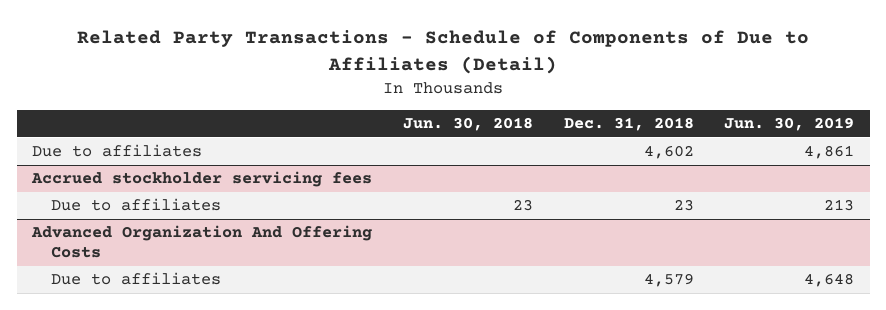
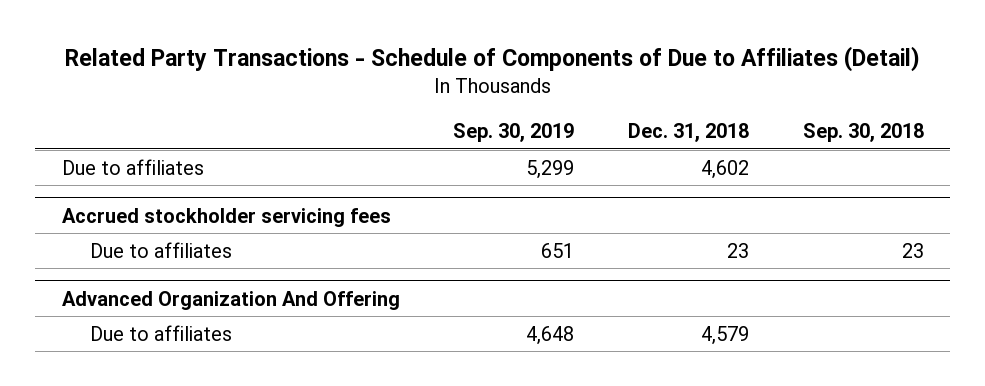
- | Jun. 30, 2018 | Dec. 31, 2018 | Jun. 30, 2019
+ | Sep. 30, 2019 | Dec. 31, 2018 | Sep. 30, 2018
- Advanced Organization And Offering Costs
+ Advanced Organization And Offering

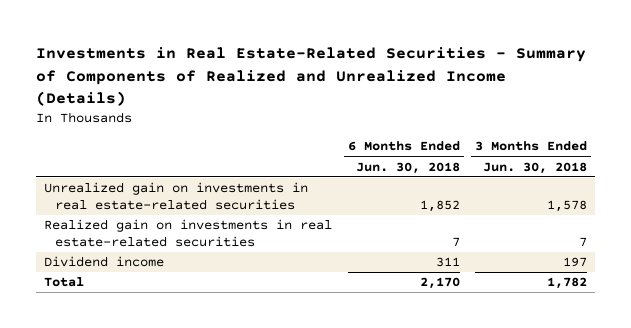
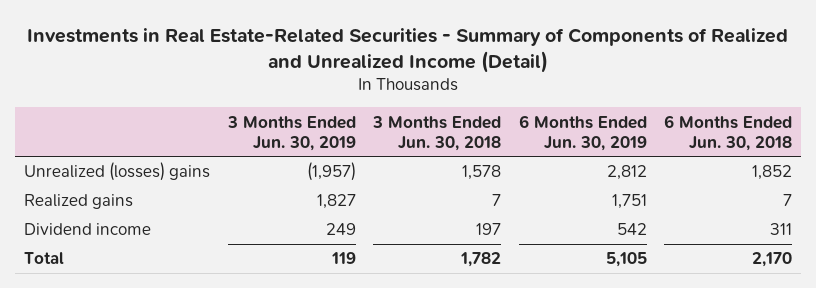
- Investments in Real Estate-Related Securities - Summary of Components of Realized and Unrealized Income (Details)
+ Investments in Real Estate-Related Securities - Summary of Components of Realized and Unrealized Income (Detail)
- | 6 Months Ended Jun. 30, 2018 | 3 Months Ended Jun. 30, 2018
+ | 3 Months Ended Jun. 30, 2019 | 3 Months Ended Jun. 30, 2018 | 6 Months Ended Jun. 30, 2019 | 6 Months Ended Jun. 30, 2018
- Unrealized gain on investments in real estate-related securities | 1,852 | 1,578
- Realized gain on investments in real estate-related securities | 7 | 7
+ Unrealized (losses) gains | (1,957) | 1,578 | 2,812 | 1,852
+ Realized gains | 1,827 | 7 | 1,751 | 7

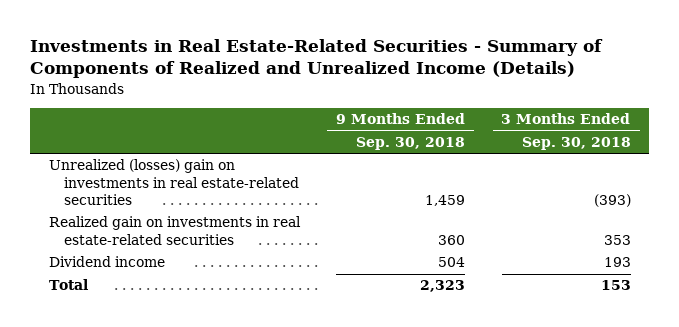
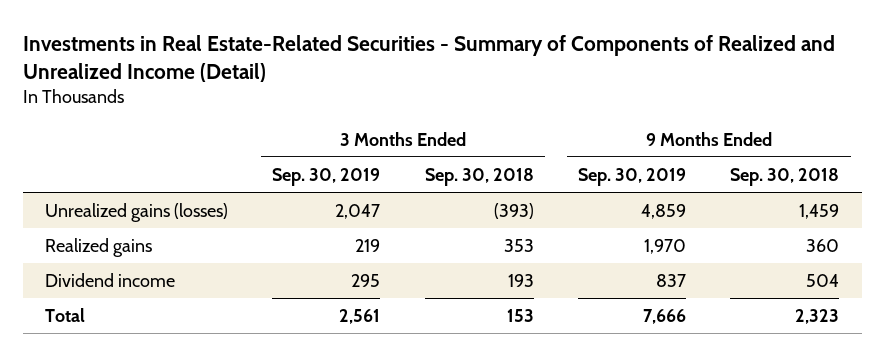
- Investments in Real Estate-Related Securities - Summary of Components of Realized and Unrealized Income (Details)
+ Investments in Real Estate-Related Securities - Summary of Components of Realized and Unrealized Income (Detail)
- | 9 Months Ended Sep. 30, 2018 | 3 Months Ended Sep. 30, 2018
+ | 3 Months Ended Sep. 30, 2019 | 3 Months Ended Sep. 30, 2018 | 9 Months Ended Sep. 30, 2019 | 9 Months Ended Sep. 30, 2018
- Unrealized (losses) gain on investments in real estate-related securities | 1,459 | (393)
- Realized gain on investments in real estate-related securities | 360 | 353
+ Unrealized gains (losses) | 2,047 | (393) | 4,859 | 1,459
+ Realized gains | 219 | 353 | 1,970 | 360

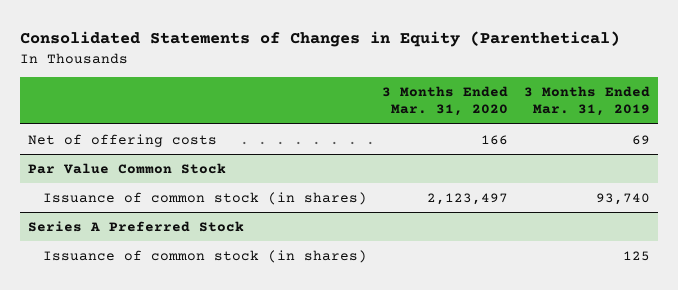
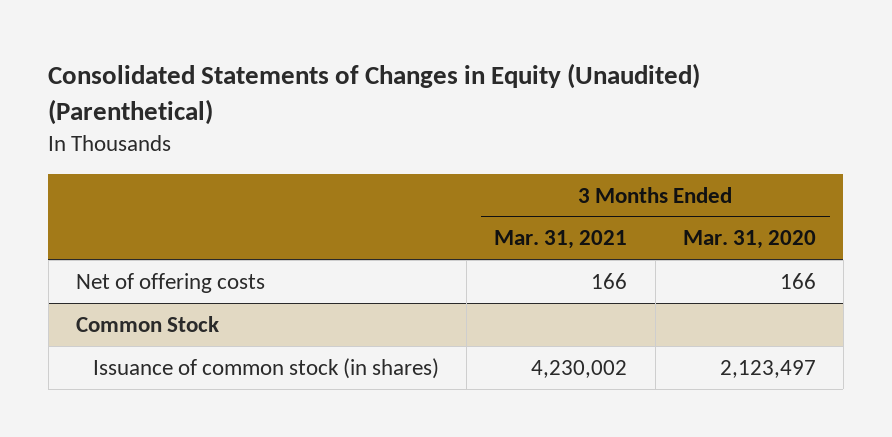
- Consolidated Statements of Changes in Equity (Parenthetical)
+ Consolidated Statements of Changes in Equity (Unaudited) (Parenthetical)
- | 3 Months Ended Mar. 31, 2020 | 3 Months Ended Mar. 31, 2019
+ | 3 Months Ended Mar. 31, 2021 | 3 Months Ended Mar. 31, 2020
- Par Value Common Stock
+ Common Stock
- Series A Preferred Stock
- Issuance of common stock (in shares) | | 125

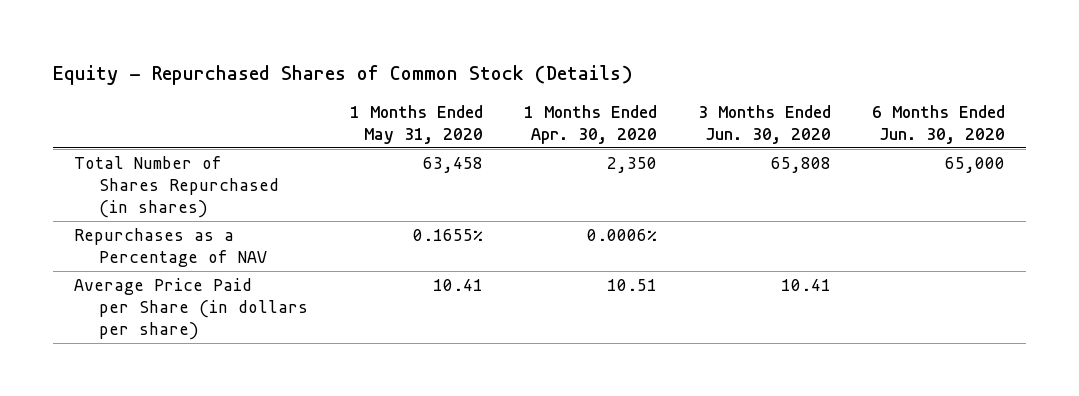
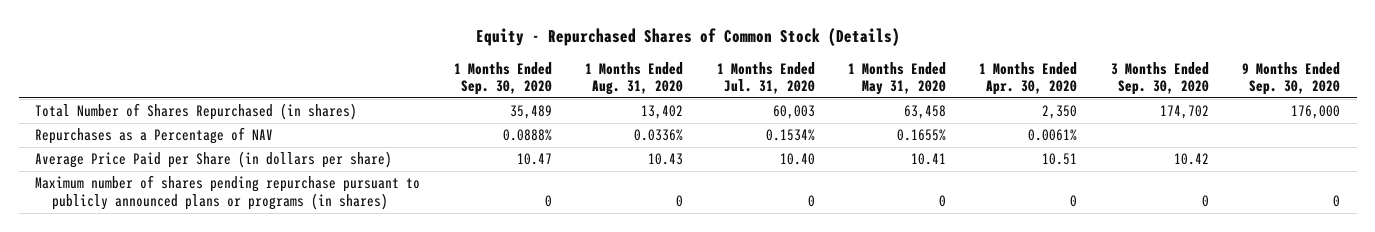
- | 1 Months Ended May 31, 2020 | 1 Months Ended Apr. 30, 2020 | 3 Months Ended Jun. 30, 2020 | 6 Months Ended Jun. 30, 2020
+ | 1 Months Ended Sep. 30, 2020 | 1 Months Ended Aug. 31, 2020 | 1 Months Ended Jul. 31, 2020 | 1 Months Ended May 31, 2020 | 1 Months Ended Apr. 30, 2020 | 3 Months Ended Sep. 30, 2020 | 9 Months Ended Sep. 30, 2020
- Repurchases as a Percentage of NAV | 0.1655% | 0.0006% | |
+ Repurchases as a Percentage of NAV | 0.0888% | 0.0336% | 0.1534% | 0.1655% | 0.0061% | |
+ Maximum number of shares pending repurchase pursuant to publicly announced plans or programs (in shares) | 0 | 0 | 0 | 0 | 0 | 0 | 0

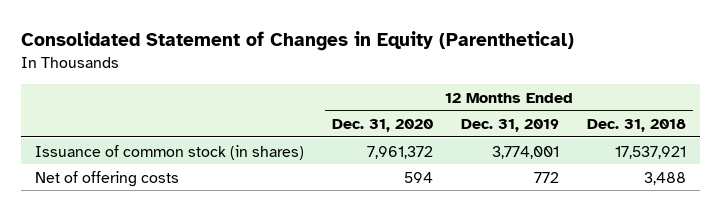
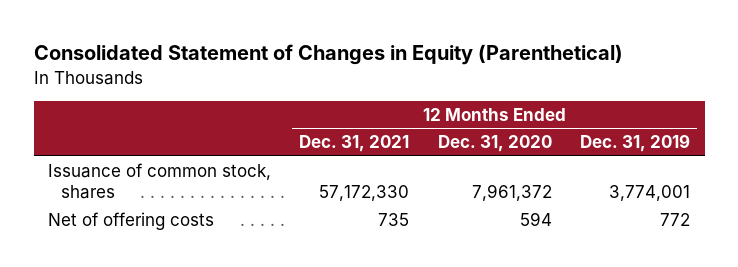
- | 12 Months Ended Dec. 31, 2020 | 12 Months Ended Dec. 31, 2019 | 12 Months Ended Dec. 31, 2018
+ | 12 Months Ended Dec. 31, 2021 | 12 Months Ended Dec. 31, 2020 | 12 Months Ended Dec. 31, 2019
- Issuance of common stock (in shares) | 7,961,372 | 3,774,001 | 17,537,921
+ Issuance of common stock, shares | 57,172,330 | 7,961,372 | 3,774,001

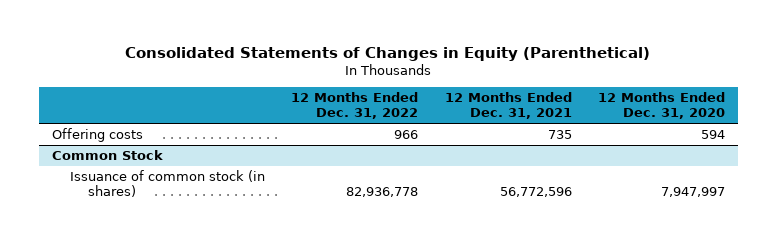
- Consolidated Statement of Changes in Equity (Parenthetical)
+ Consolidated Statements of Changes in Equity (Parenthetical)
- | 12 Months Ended Dec. 31, 2021 | 12 Months Ended Dec. 31, 2020 | 12 Months Ended Dec. 31, 2019
+ | 12 Months Ended Dec. 31, 2022 | 12 Months Ended Dec. 31, 2021 | 12 Months Ended Dec. 31, 2020
- Issuance of common stock, shares | 57,172,330 | 7,961,372 | 3,774,001
- Net of offering costs | 735 | 594 | 772
+ Offering costs | 966 | 735 | 594
+ Common Stock
+ Issuance of common stock (in shares) | 82,936,778 | 56,772,596 | 7,947,997

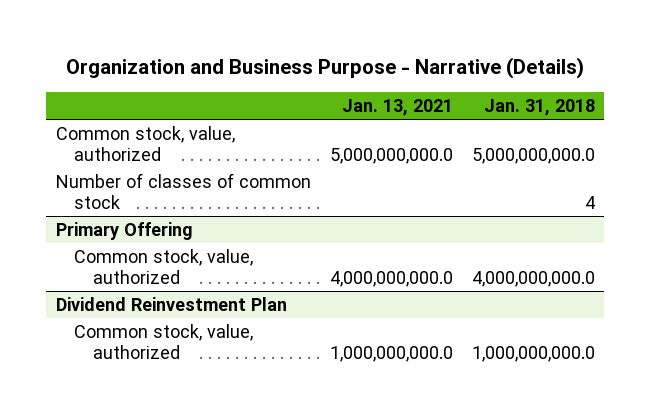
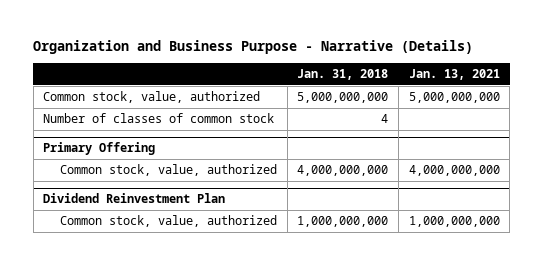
- | Jan. 13, 2021 | Jan. 31, 2018
+ | Jan. 31, 2018 | Jan. 13, 2021
- Common stock, value, authorized | 5,000,000,000.0 | 5,000,000,000.0
+ Common stock, value, authorized | 5,000,000,000 | 5,000,000,000
@ Primary Offering
- Common stock, value, authorized | 4,000,000,000.0 | 4,000,000,000.0
+ Common stock, value, authorized | 4,000,000,000 | 4,000,000,000
@ Dividend Reinvestment Plan
- Common stock, value, authorized | 1,000,000,000.0 | 1,000,000,000.0
+ Common stock, value, authorized | 1,000,000,000 | 1,000,000,000

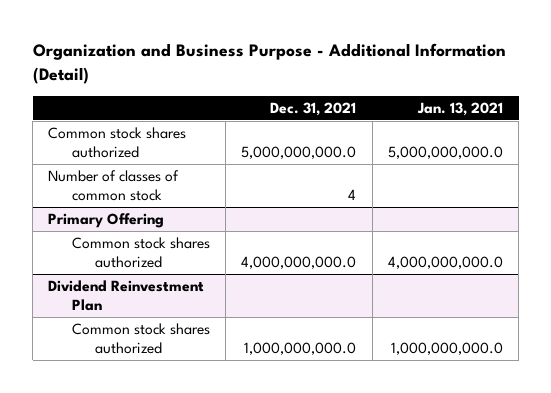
- Organization and Business Purpose - Narrative (Details)
+ Organization and Business Purpose - Additional Information (Detail)
- | Jan. 31, 2018 | Jan. 13, 2021
+ | Dec. 31, 2021 | Jan. 13, 2021
- Common stock, value, authorized | 5,000,000,000 | 5,000,000,000
+ Common stock shares authorized | 5,000,000,000.0 | 5,000,000,000.0
@ Primary Offering
- Common stock, value, authorized | 4,000,000,000 | 4,000,000,000
+ Common stock shares authorized | 4,000,000,000.0 | 4,000,000,000.0
@ Dividend Reinvestment Plan
- Common stock, value, authorized | 1,000,000,000 | 1,000,000,000
+ Common stock shares authorized | 1,000,000,000.0 | 1,000,000,000.0

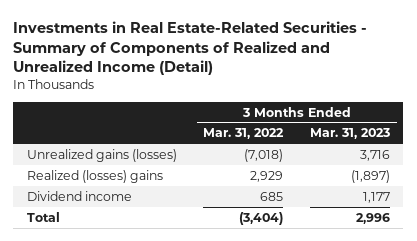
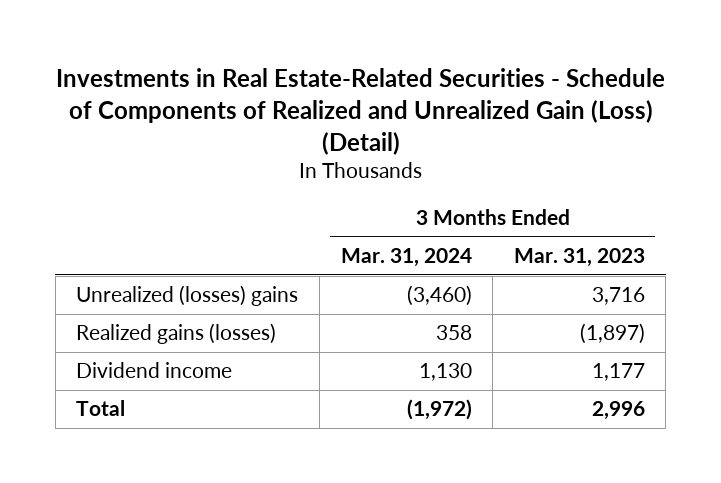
- Investments in Real Estate-Related Securities - Summary of Components of Realized and Unrealized Income (Detail)
+ Investments in Real Estate-Related Securities - Schedule of Components of Realized and Unrealized Gain (Loss) (Detail)
- | 3 Months Ended Mar. 31, 2022 | 3 Months Ended Mar. 31, 2023
+ | 3 Months Ended Mar. 31, 2024 | 3 Months Ended Mar. 31, 2023
- Unrealized gains (losses) | (7,018) | 3,716
- Realized (losses) gains | 2,929 | (1,897)
+ Unrealized (losses) gains | (3,460) | 3,716
+ Realized gains (losses) | 358 | (1,897)

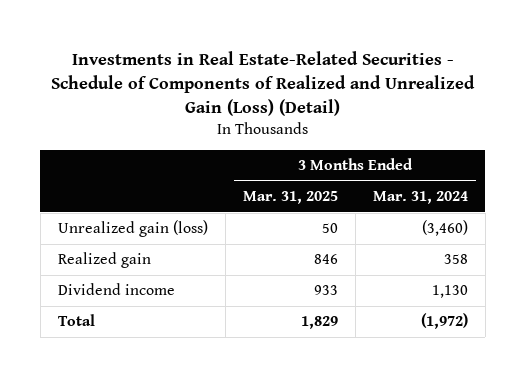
- | 3 Months Ended Mar. 31, 2024 | 3 Months Ended Mar. 31, 2023
+ | 3 Months Ended Mar. 31, 2025 | 3 Months Ended Mar. 31, 2024
- Unrealized (losses) gains | (3,460) | 3,716
- Realized gains (losses) | 358 | (1,897)
+ Unrealized gain (loss) | 50 | (3,460)
+ Realized gain | 846 | 358

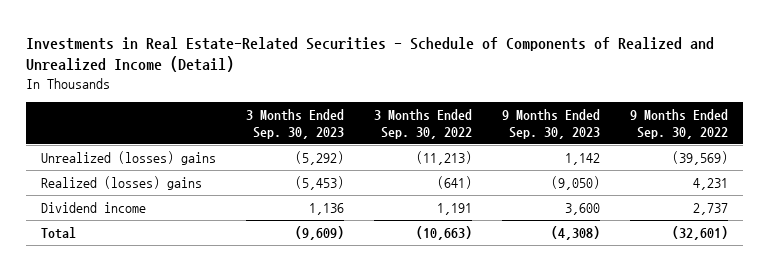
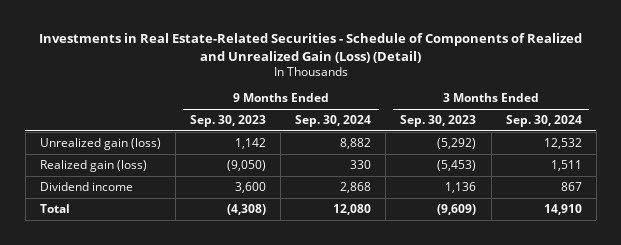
- Investments in Real Estate-Related Securities - Schedule of Components of Realized and Unrealized Income (Detail)
+ Investments in Real Estate-Related Securities - Schedule of Components of Realized and Unrealized Gain (Loss) (Detail)
- | 3 Months Ended Sep. 30, 2023 | 3 Months Ended Sep. 30, 2022 | 9 Months Ended Sep. 30, 2023 | 9 Months Ended Sep. 30, 2022
+ | 9 Months Ended Sep. 30, 2023 | 9 Months Ended Sep. 30, 2024 | 3 Months Ended Sep. 30, 2023 | 3 Months Ended Sep. 30, 2024
- Unrealized (losses) gains | (5,292) | (11,213) | 1,142 | (39,569)
- Realized (losses) gains | (5,453) | (641) | (9,050) | 4,231
+ Unrealized gain (loss) | 1,142 | 8,882 | (5,292) | 12,532
+ Realized gain (loss) | (9,050) | 330 | (5,453) | 1,511

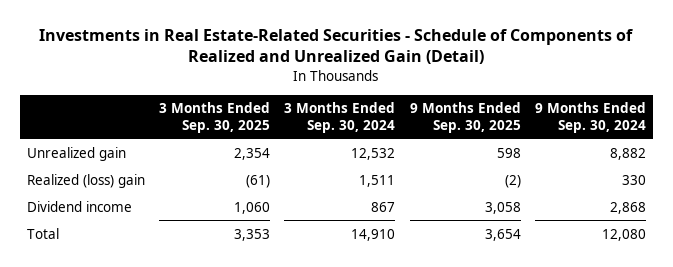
- Investments in Real Estate-Related Securities - Schedule of Components of Realized and Unrealized Gain (Loss) (Detail)
+ Investments in Real Estate-Related Securities - Schedule of Components of Realized and Unrealized Gain (Detail)
- | 9 Months Ended Sep. 30, 2023 | 9 Months Ended Sep. 30, 2024 | 3 Months Ended Sep. 30, 2023 | 3 Months Ended Sep. 30, 2024
+ | 3 Months Ended Sep. 30, 2025 | 3 Months Ended Sep. 30, 2024 | 9 Months Ended Sep. 30, 2025 | 9 Months Ended Sep. 30, 2024
- Unrealized gain (loss) | 1,142 | 8,882 | (5,292) | 12,532
- Realized gain (loss) | (9,050) | 330 | (5,453) | 1,511
+ Unrealized gain | 2,354 | 12,532 | 598 | 8,882
+ Realized (loss) gain | (61) | 1,511 | (2) | 330

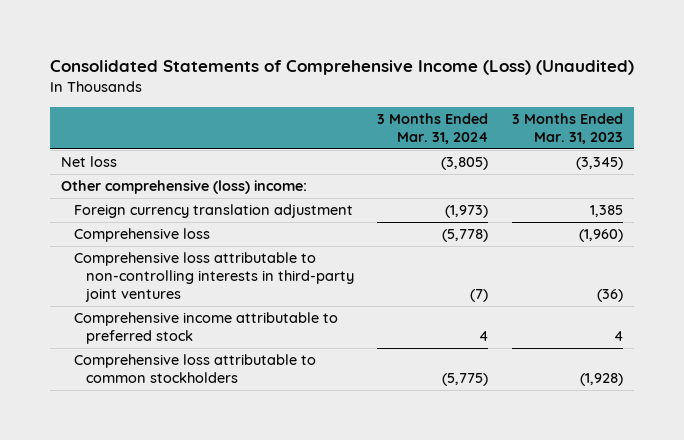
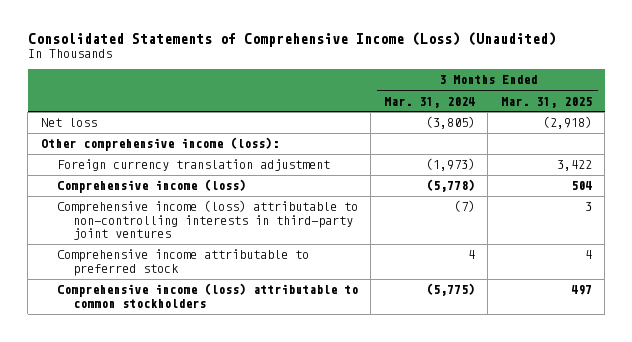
- | 3 Months Ended Mar. 31, 2024 | 3 Months Ended Mar. 31, 2023
+ | 3 Months Ended Mar. 31, 2024 | 3 Months Ended Mar. 31, 2025
- Other comprehensive (loss) income:
+ Other comprehensive income (loss):
- Comprehensive loss | (5,778) | (1,960)
- Comprehensive loss attributable to non-controlling interests in third-party joint ventures | (7) | (36)
+ Comprehensive income (loss) | (5,778) | 504
+ Comprehensive income (loss) attributable to non-controlling interests in third-party joint ventures | (7) | 3
- Comprehensive loss attributable to common stockholders | (5,775) | (1,928)
+ Comprehensive income (loss) attributable to common stockholders | (5,775) | 497

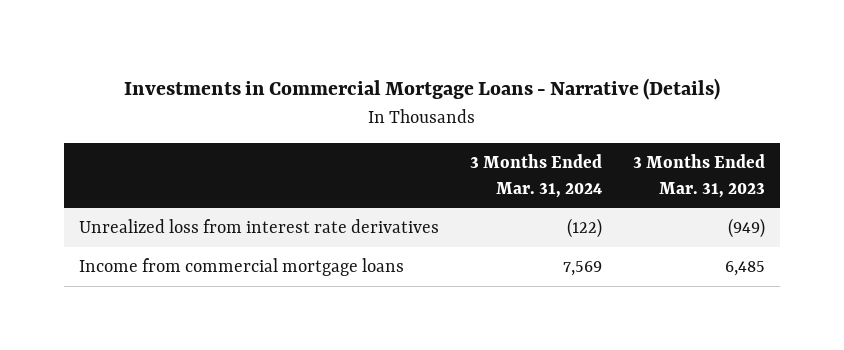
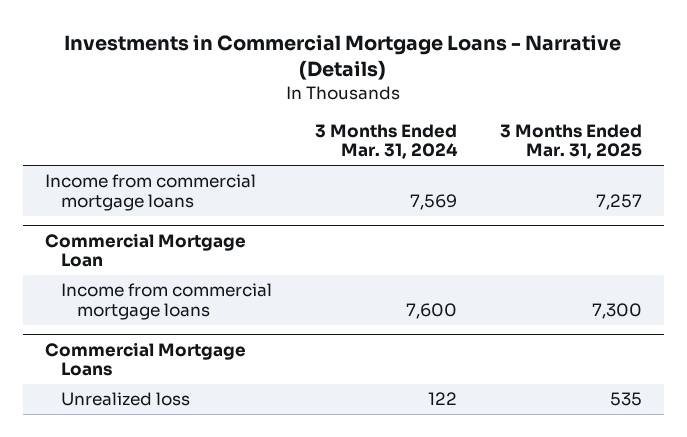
- | 3 Months Ended Mar. 31, 2024 | 3 Months Ended Mar. 31, 2023
+ | 3 Months Ended Mar. 31, 2024 | 3 Months Ended Mar. 31, 2025
- Unrealized loss from interest rate derivatives | (122) | (949)
+ Commercial Mortgage Loan
+ Income from commercial mortgage loans | 7,600 | 7,300
+ Commercial Mortgage Loans
+ Unrealized loss | 122 | 535

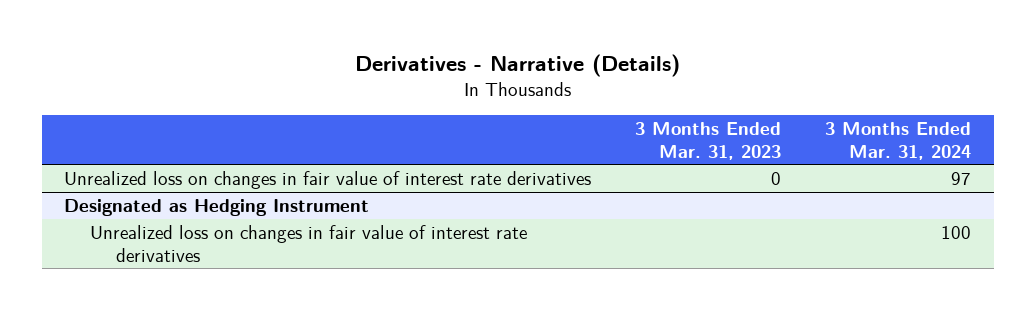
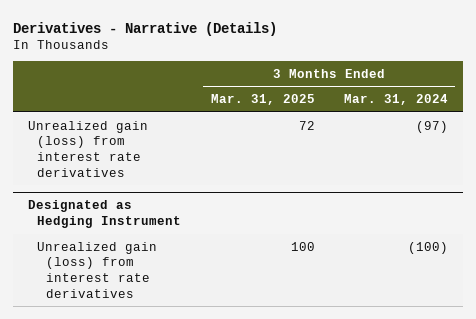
- | 3 Months Ended Mar. 31, 2023 | 3 Months Ended Mar. 31, 2024
+ | 3 Months Ended Mar. 31, 2025 | 3 Months Ended Mar. 31, 2024
- Unrealized loss on changes in fair value of interest rate derivatives | 0 | 97
+ Unrealized gain (loss) from interest rate derivatives | 72 | (97)
@ Designated as Hedging Instrument
- Unrealized loss on changes in fair value of interest rate derivatives | | 100
+ Unrealized gain (loss) from interest rate derivatives | 100 | (100)

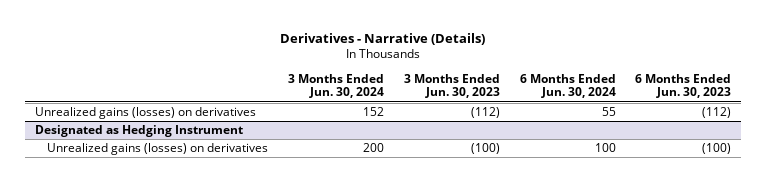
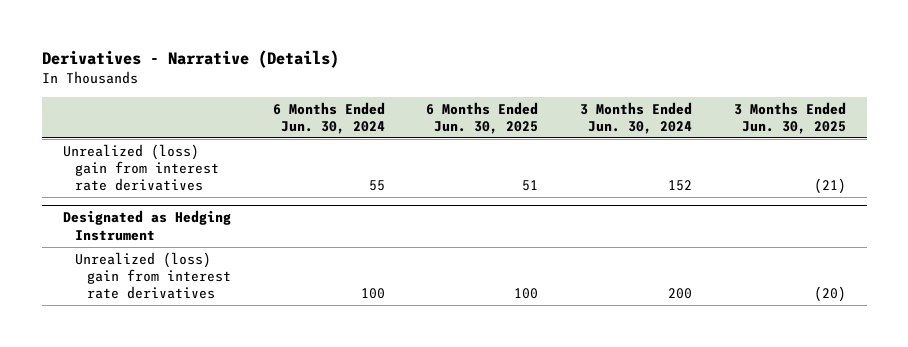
- | 3 Months Ended Jun. 30, 2024 | 3 Months Ended Jun. 30, 2023 | 6 Months Ended Jun. 30, 2024 | 6 Months Ended Jun. 30, 2023
+ | 6 Months Ended Jun. 30, 2024 | 6 Months Ended Jun. 30, 2025 | 3 Months Ended Jun. 30, 2024 | 3 Months Ended Jun. 30, 2025
- Unrealized gains (losses) on derivatives | 152 | (112) | 55 | (112)
+ Unrealized (loss) gain from interest rate derivatives | 55 | 51 | 152 | (21)
@ Designated as Hedging Instrument
- Unrealized gains (losses) on derivatives | 200 | (100) | 100 | (100)
+ Unrealized (loss) gain from interest rate derivatives | 100 | 100 | 200 | (20)

